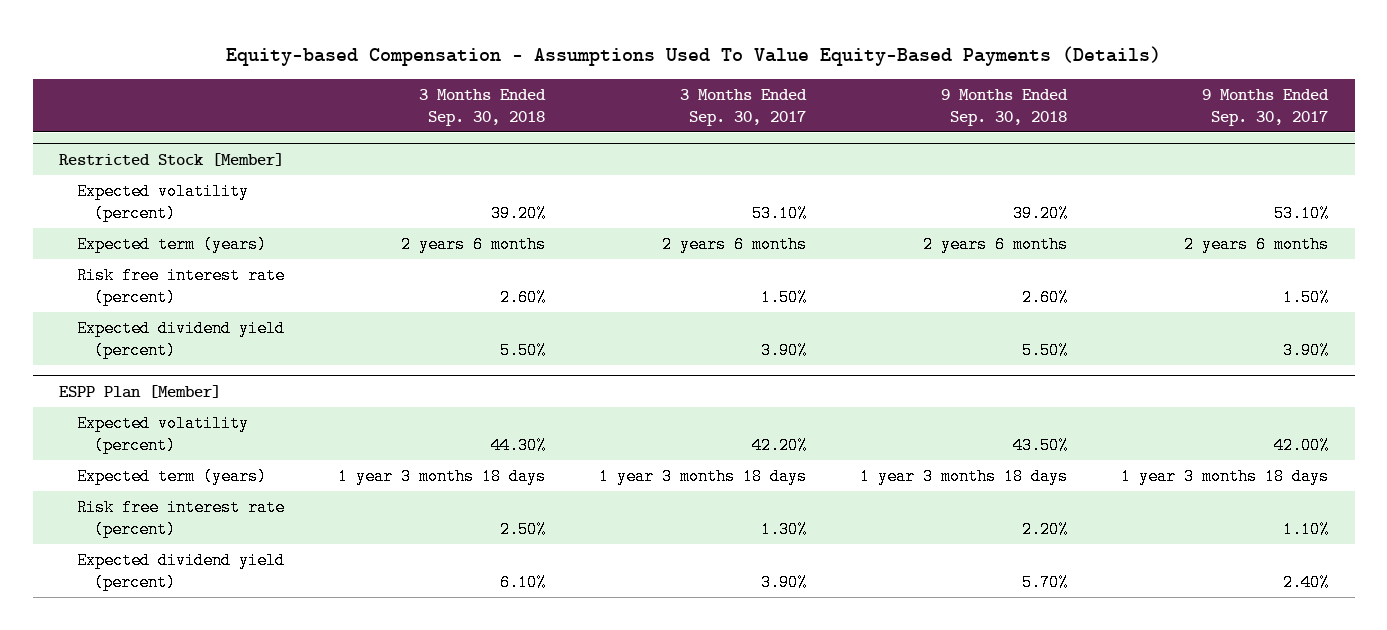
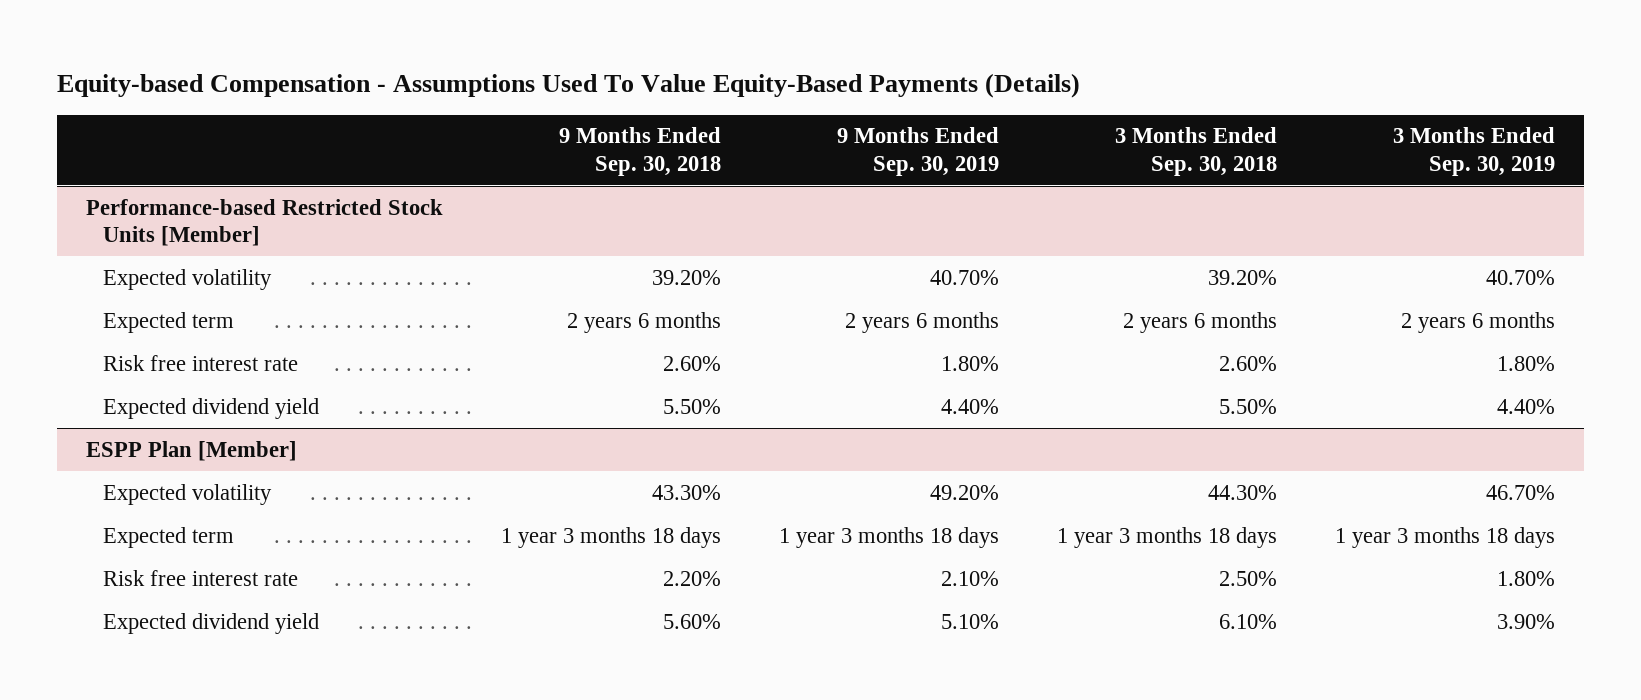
- | 3 Months Ended Sep. 30, 2018 | 3 Months Ended Sep. 30, 2017 | 9 Months Ended Sep. 30, 2018 | 9 Months Ended Sep. 30, 2017
+ | 9 Months Ended Sep. 30, 2018 | 9 Months Ended Sep. 30, 2019 | 3 Months Ended Sep. 30, 2018 | 3 Months Ended Sep. 30, 2019
- Restricted Stock [Member]
- Expected volatility (percent) | 39.20% | 53.10% | 39.20% | 53.10%
- Expected term (years) | 2 years 6 months | 2 years 6 months | 2 years 6 months | 2 years 6 months
- Risk free interest rate (percent) | 2.60% | 1.50% | 2.60% | 1.50%
- Expected dividend yield (percent) | 5.50% | 3.90% | 5.50% | 3.90%
+ Performance-based Restricted Stock Units [Member]
+ Expected volatility | 39.20% | 40.70% | 39.20% | 40.70%
+ Expected term | 2 years 6 months | 2 years 6 months | 2 years 6 months | 2 years 6 months
+ Risk free interest rate | 2.60% | 1.80% | 2.60% | 1.80%
+ Expected dividend yield | 5.50% | 4.40% | 5.50% | 4.40%
@ ESPP Plan [Member]
- Expected volatility (percent) | 44.30% | 42.20% | 43.50% | 42.00%
- Expected term (years) | 1 year 3 months 18 days | 1 year 3 months 18 days | 1 year 3 months 18 days | 1 year 3 months 18 days
- Risk free interest rate (percent) | 2.50% | 1.30% | 2.20% | 1.10%
- Expected dividend yield (percent) | 6.10% | 3.90% | 5.70% | 2.40%
+ Expected volatility | 43.30% | 49.20% | 44.30% | 46.70%
+ Expected term | 1 year 3 months 18 days | 1 year 3 months 18 days | 1 year 3 months 18 days | 1 year 3 months 18 days
+ Risk free interest rate | 2.20% | 2.10% | 2.50% | 1.80%
+ Expected dividend yield | 5.60% | 5.10% | 6.10% | 3.90%

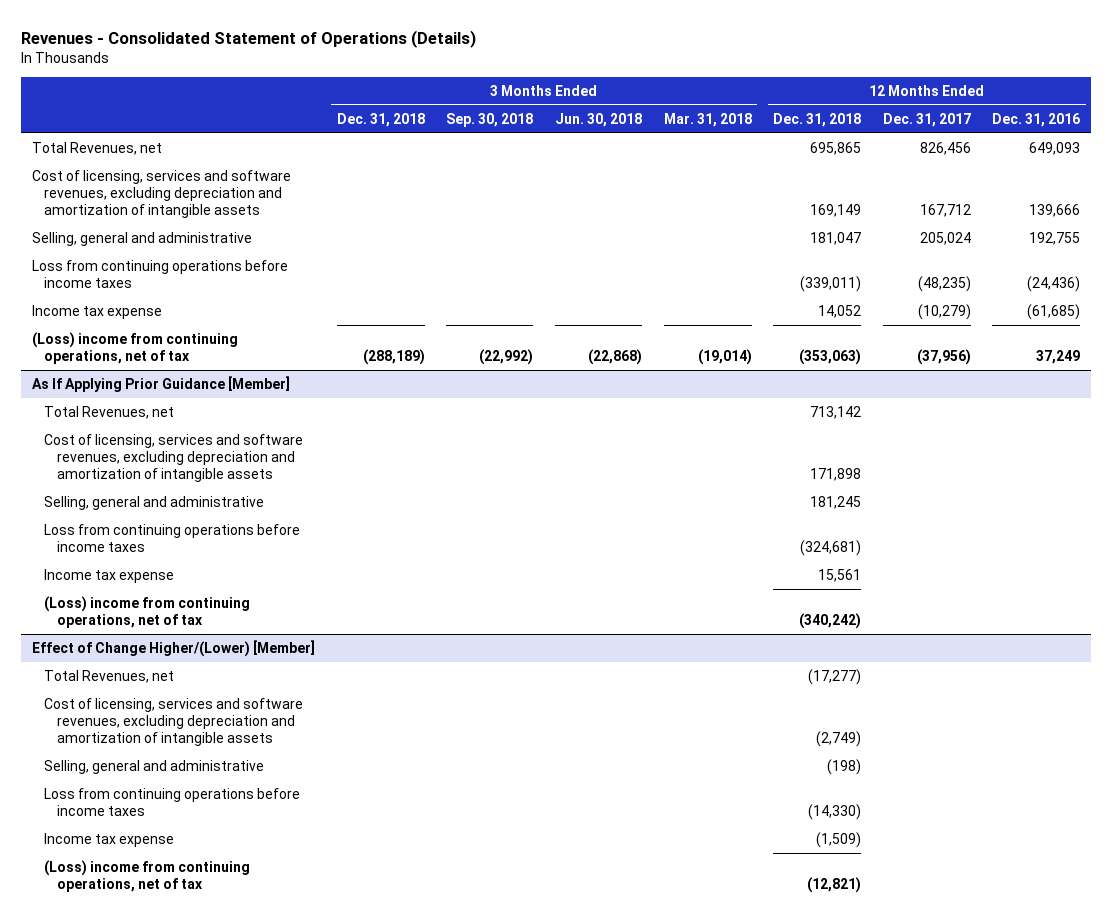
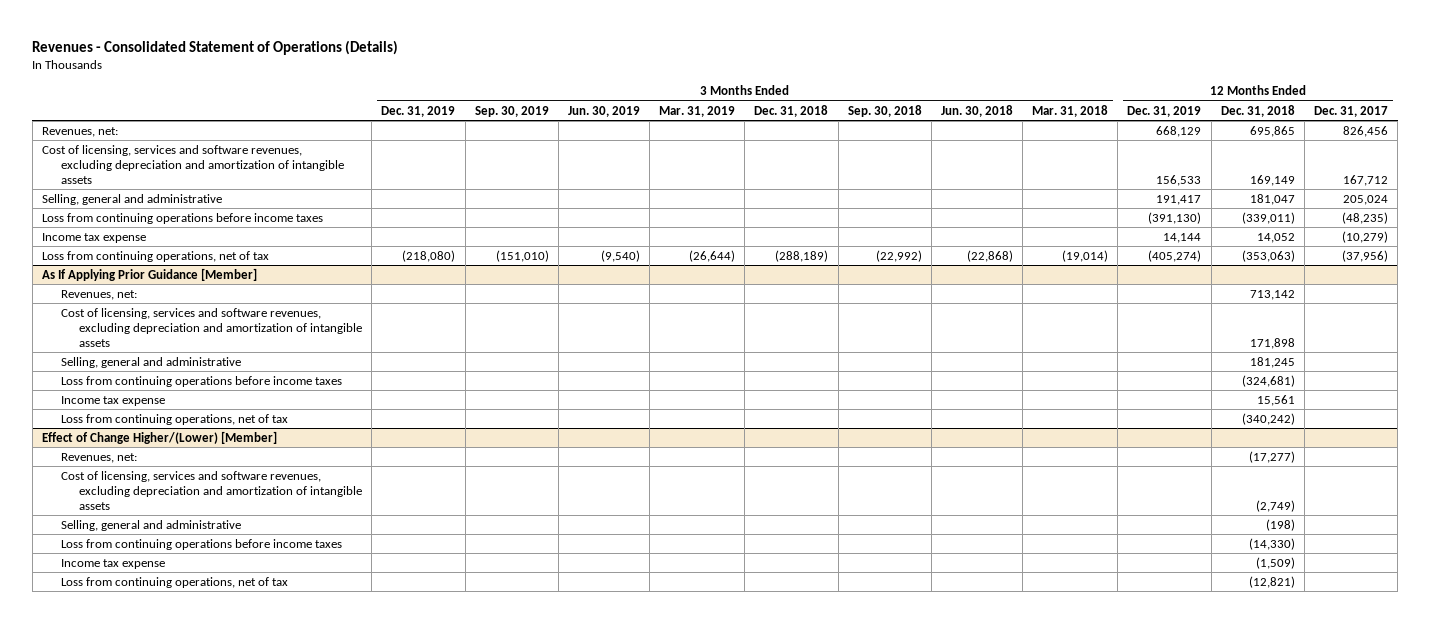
- | 3 Months Ended Dec. 31, 2018 | 3 Months Ended Sep. 30, 2018 | 3 Months Ended Jun. 30, 2018 | 3 Months Ended Mar. 31, 2018 | 12 Months Ended Dec. 31, 2018 | 12 Months Ended Dec. 31, 2017 | 12 Months Ended Dec. 31, 2016
+ | 3 Months Ended Dec. 31, 2019 | 3 Months Ended Sep. 30, 2019 | 3 Months Ended Jun. 30, 2019 | 3 Months Ended Mar. 31, 2019 | 3 Months Ended Dec. 31, 2018 | 3 Months Ended Sep. 30, 2018 | 3 Months Ended Jun. 30, 2018 | 3 Months Ended Mar. 31, 2018 | 12 Months Ended Dec. 31, 2019 | 12 Months Ended Dec. 31, 2018 | 12 Months Ended Dec. 31, 2017
- Total Revenues, net | | | | | 695,865 | 826,456 | 649,093
+ Revenues, net: | | | | | | | | | 668,129 | 695,865 | 826,456
- (Loss) income from continuing operations, net of tax | (288,189) | (22,992) | (22,868) | (19,014) | (353,063) | (37,956) | 37,249
+ Loss from continuing operations, net of tax | (218,080) | (151,010) | (9,540) | (26,644) | (288,189) | (22,992) | (22,868) | (19,014) | (405,274) | (353,063) | (37,956)
@ As If Applying Prior Guidance [Member]
- Total Revenues, net | | | | | 713,142 | |
+ Revenues, net: | | | | | | | | | | 713,142 |
- (Loss) income from continuing operations, net of tax | | | | | (340,242) | |
+ Loss from continuing operations, net of tax | | | | | | | | | | (340,242) |
@ Effect of Change Higher/(Lower) [Member]
- Total Revenues, net | | | | | (17,277) | |
+ Revenues, net: | | | | | | | | | | (17,277) |
- (Loss) income from continuing operations, net of tax | | | | | (12,821) | |
+ Loss from continuing operations, net of tax | | | | | | | | | | (12,821) |

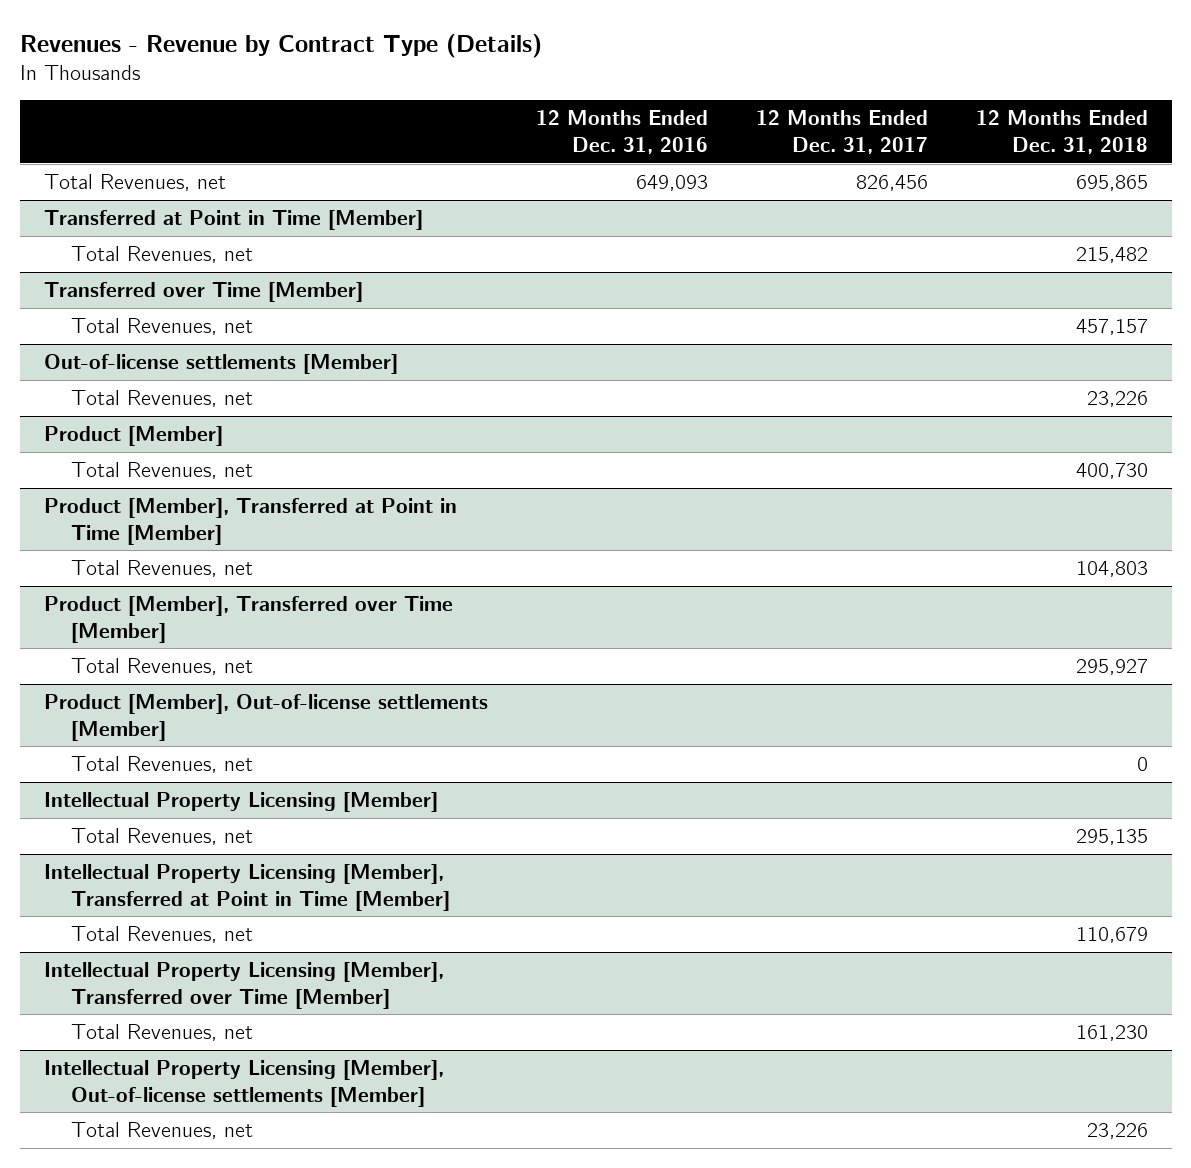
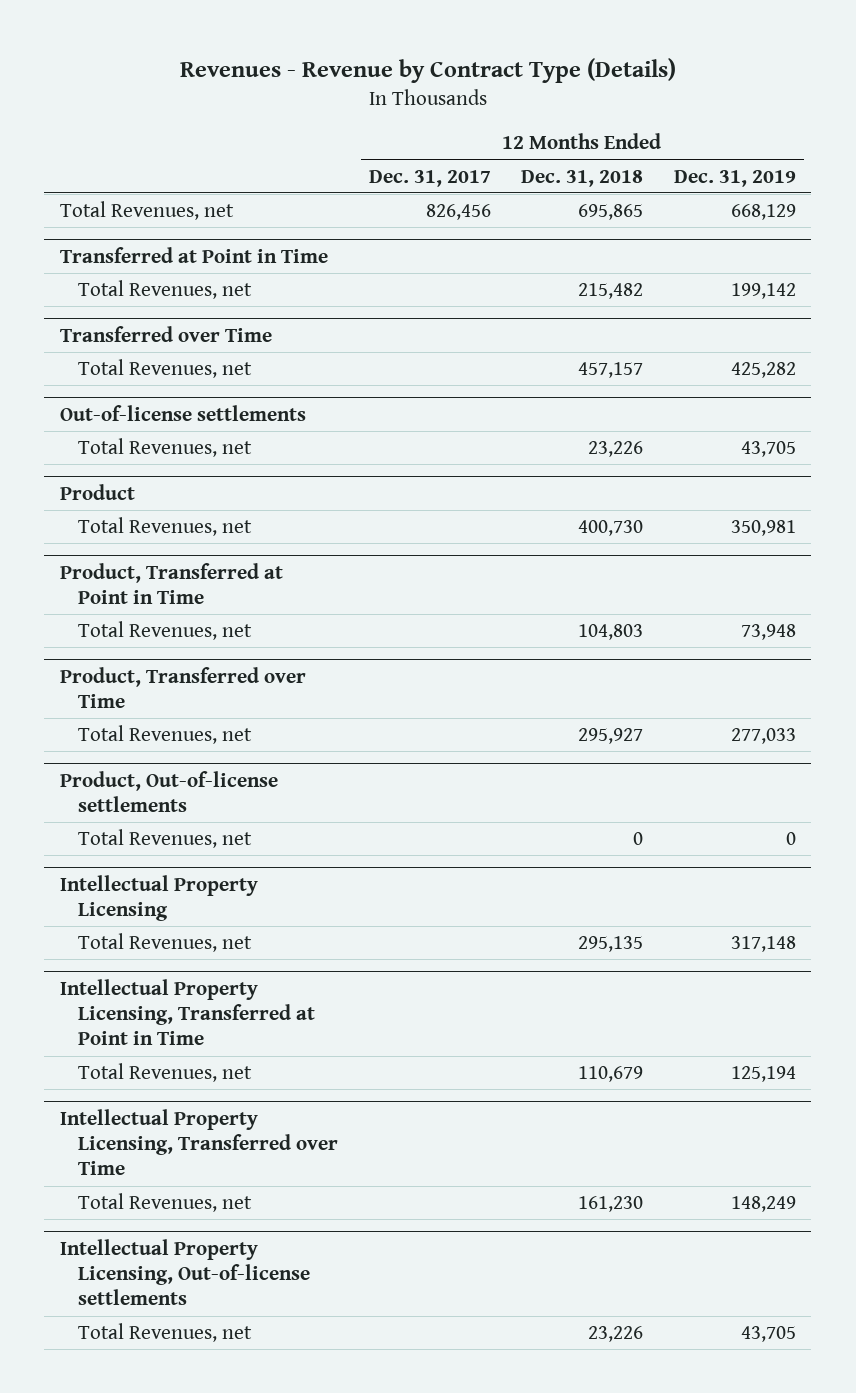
- | 12 Months Ended Dec. 31, 2016 | 12 Months Ended Dec. 31, 2017 | 12 Months Ended Dec. 31, 2018
+ | 12 Months Ended Dec. 31, 2017 | 12 Months Ended Dec. 31, 2018 | 12 Months Ended Dec. 31, 2019
- Transferred at Point in Time [Member]
+ Transferred at Point in Time
- Transferred over Time [Member]
+ Transferred over Time
- Out-of-license settlements [Member]
+ Out-of-license settlements
- Product [Member]
+ Product
- Product [Member], Transferred at Point in Time [Member]
+ Product, Transferred at Point in Time
- Product [Member], Transferred over Time [Member]
+ Product, Transferred over Time
- Product [Member], Out-of-license settlements [Member]
+ Product, Out-of-license settlements
- Intellectual Property Licensing [Member]
+ Intellectual Property Licensing
- Intellectual Property Licensing [Member], Transferred at Point in Time [Member]
+ Intellectual Property Licensing, Transferred at Point in Time
- Intellectual Property Licensing [Member], Transferred over Time [Member]
+ Intellectual Property Licensing, Transferred over Time
- Intellectual Property Licensing [Member], Out-of-license settlements [Member]
+ Intellectual Property Licensing, Out-of-license settlements

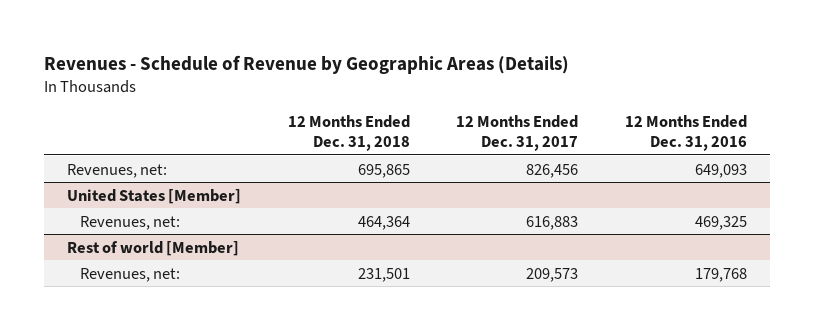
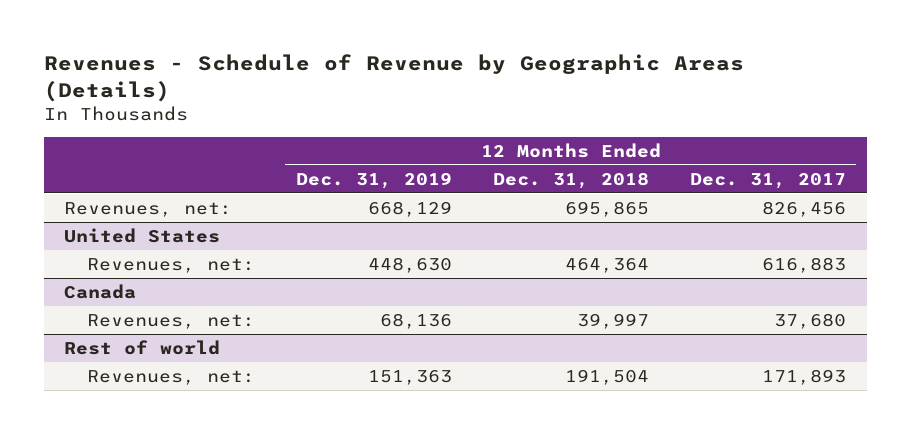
- | 12 Months Ended Dec. 31, 2018 | 12 Months Ended Dec. 31, 2017 | 12 Months Ended Dec. 31, 2016
+ | 12 Months Ended Dec. 31, 2019 | 12 Months Ended Dec. 31, 2018 | 12 Months Ended Dec. 31, 2017
- United States [Member]
+ United States
- Rest of world [Member]
- Revenues, net: | 231,501 | 209,573 | 179,768
+ Canada
+ Revenues, net: | 68,136 | 39,997 | 37,680
+ Rest of world
+ Revenues, net: | 151,363 | 191,504 | 171,893

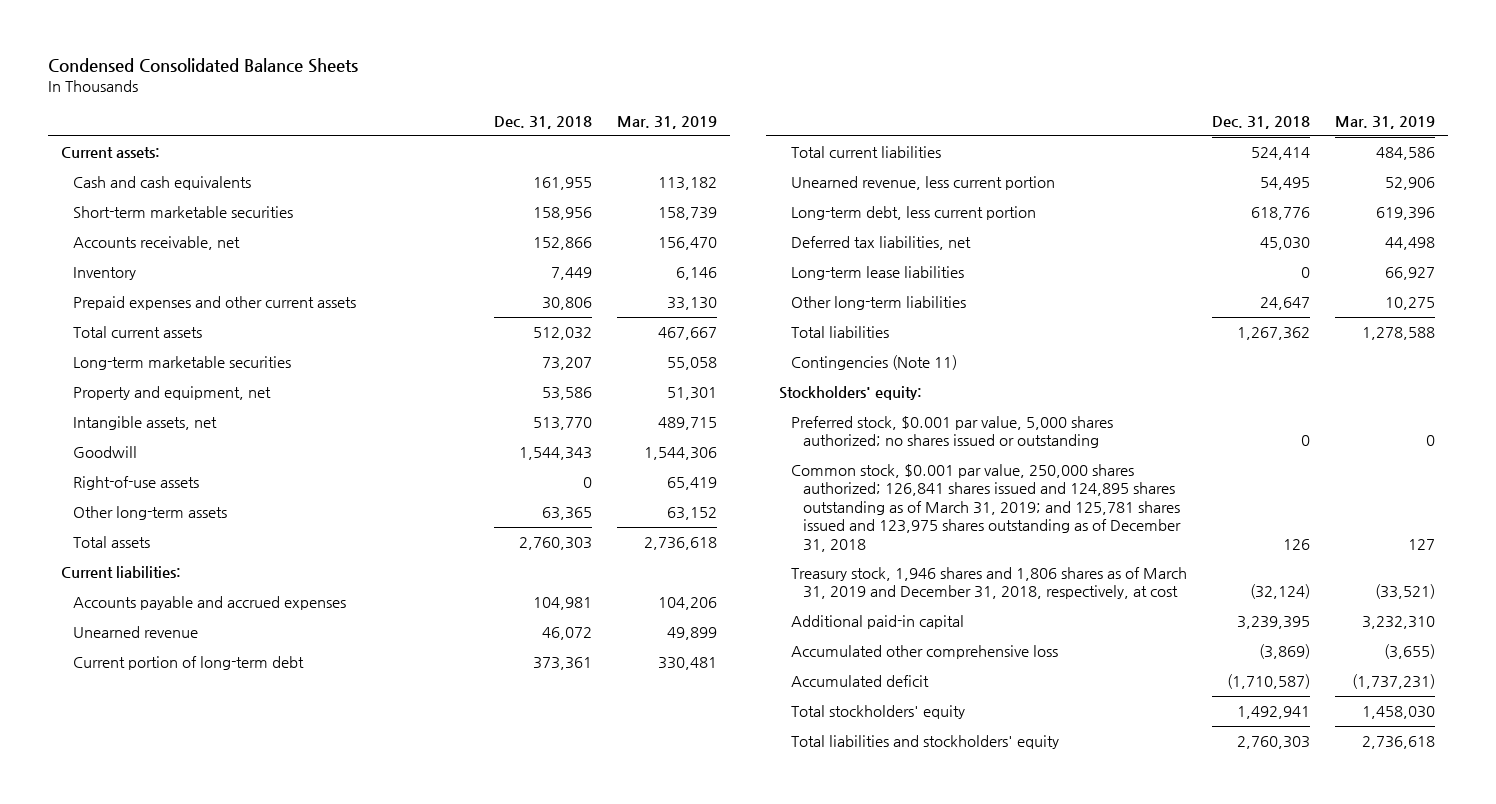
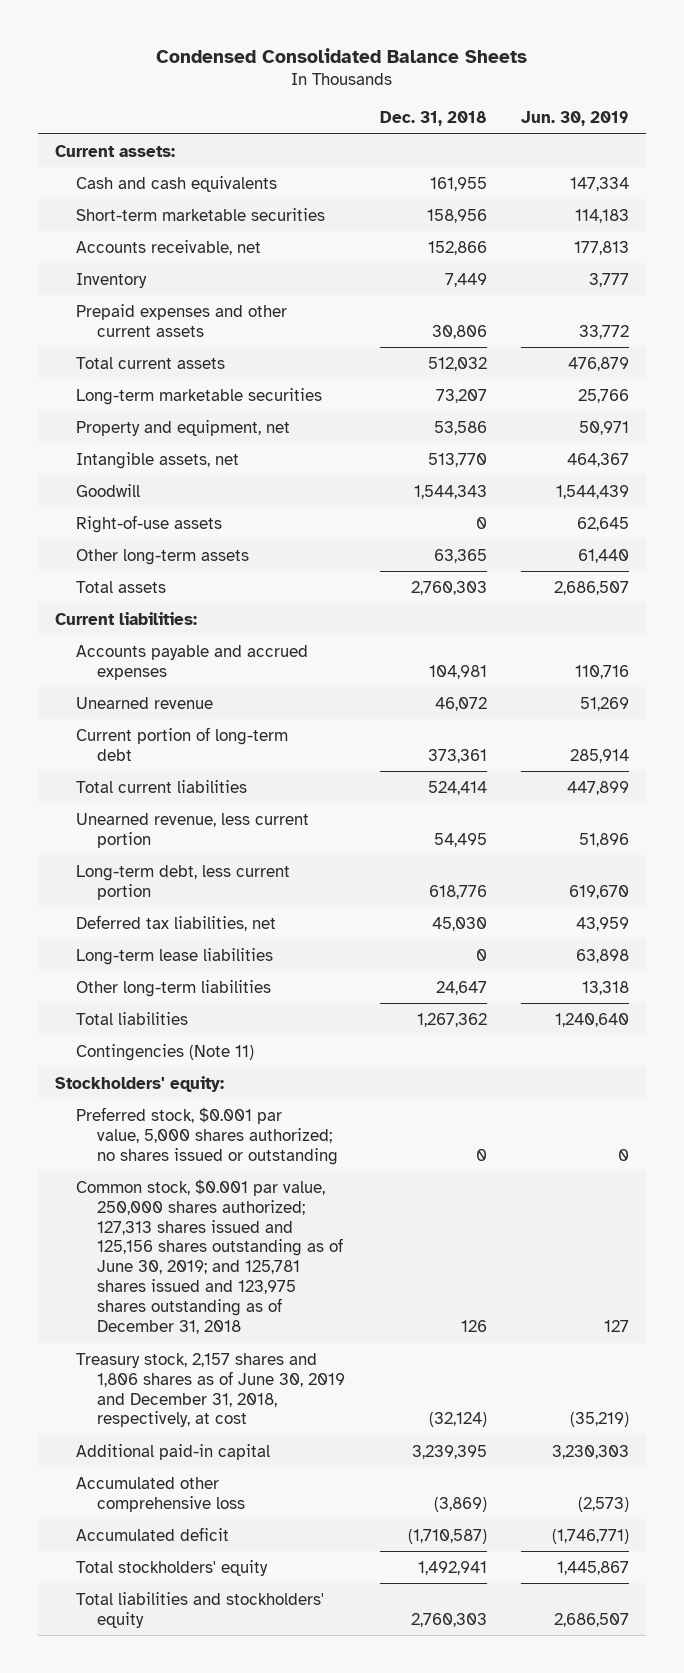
- | Dec. 31, 2018 | Mar. 31, 2019
+ | Dec. 31, 2018 | Jun. 30, 2019
- Common stock, $0.001 par value, 250,000 shares authorized; 126,841 shares issued and 124,895 shares outstanding as of March 31, 2019; and 125,781 shares issued and 123,975 shares outstanding as of December 31, 2018 | 126 | 127
- Treasury stock, 1,946 shares and 1,806 shares as of March 31, 2019 and December 31, 2018, respectively, at cost | (32,124) | (33,521)
+ Common stock, $0.001 par value, 250,000 shares authorized; 127,313 shares issued and 125,156 shares outstanding as of June 30, 2019; and 125,781 shares issued and 123,975 shares outstanding as of December 31, 2018 | 126 | 127
+ Treasury stock, 2,157 shares and 1,806 shares as of June 30, 2019 and December 31, 2018, respectively, at cost | (32,124) | (35,219)

